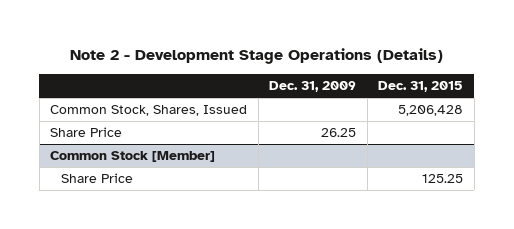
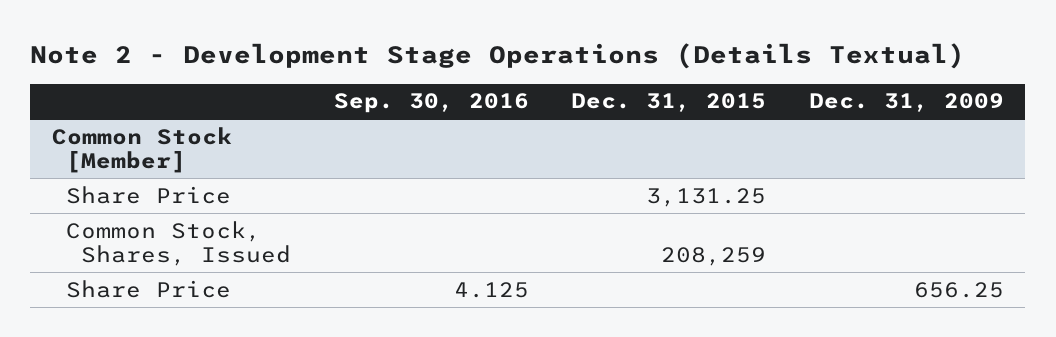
- Note 2 - Development Stage Operations (Details)
+ Note 2 - Development Stage Operations (Details Textual)
- | Dec. 31, 2009 | Dec. 31, 2015
+ | Sep. 30, 2016 | Dec. 31, 2015 | Dec. 31, 2009
- Common Stock, Shares, Issued | | 5,206,428
- Share Price | 26.25 |
@ Common Stock [Member]
- Share Price | | 125.25
+ Share Price | | 3,131.25 |
+ Common Stock, Shares, Issued | | 208,259 |
+ Share Price | 4.125 | | 656.25

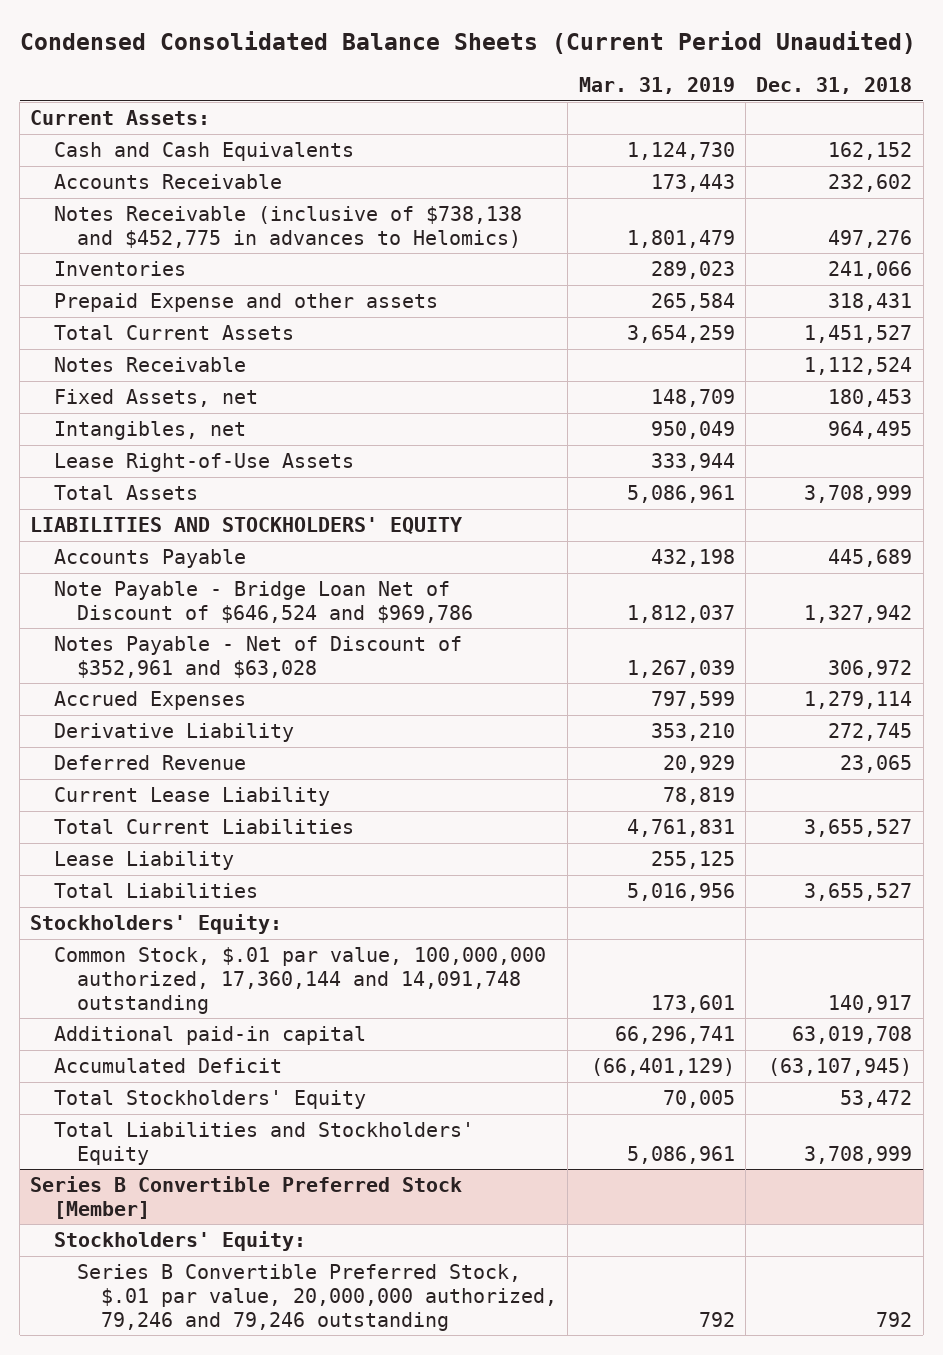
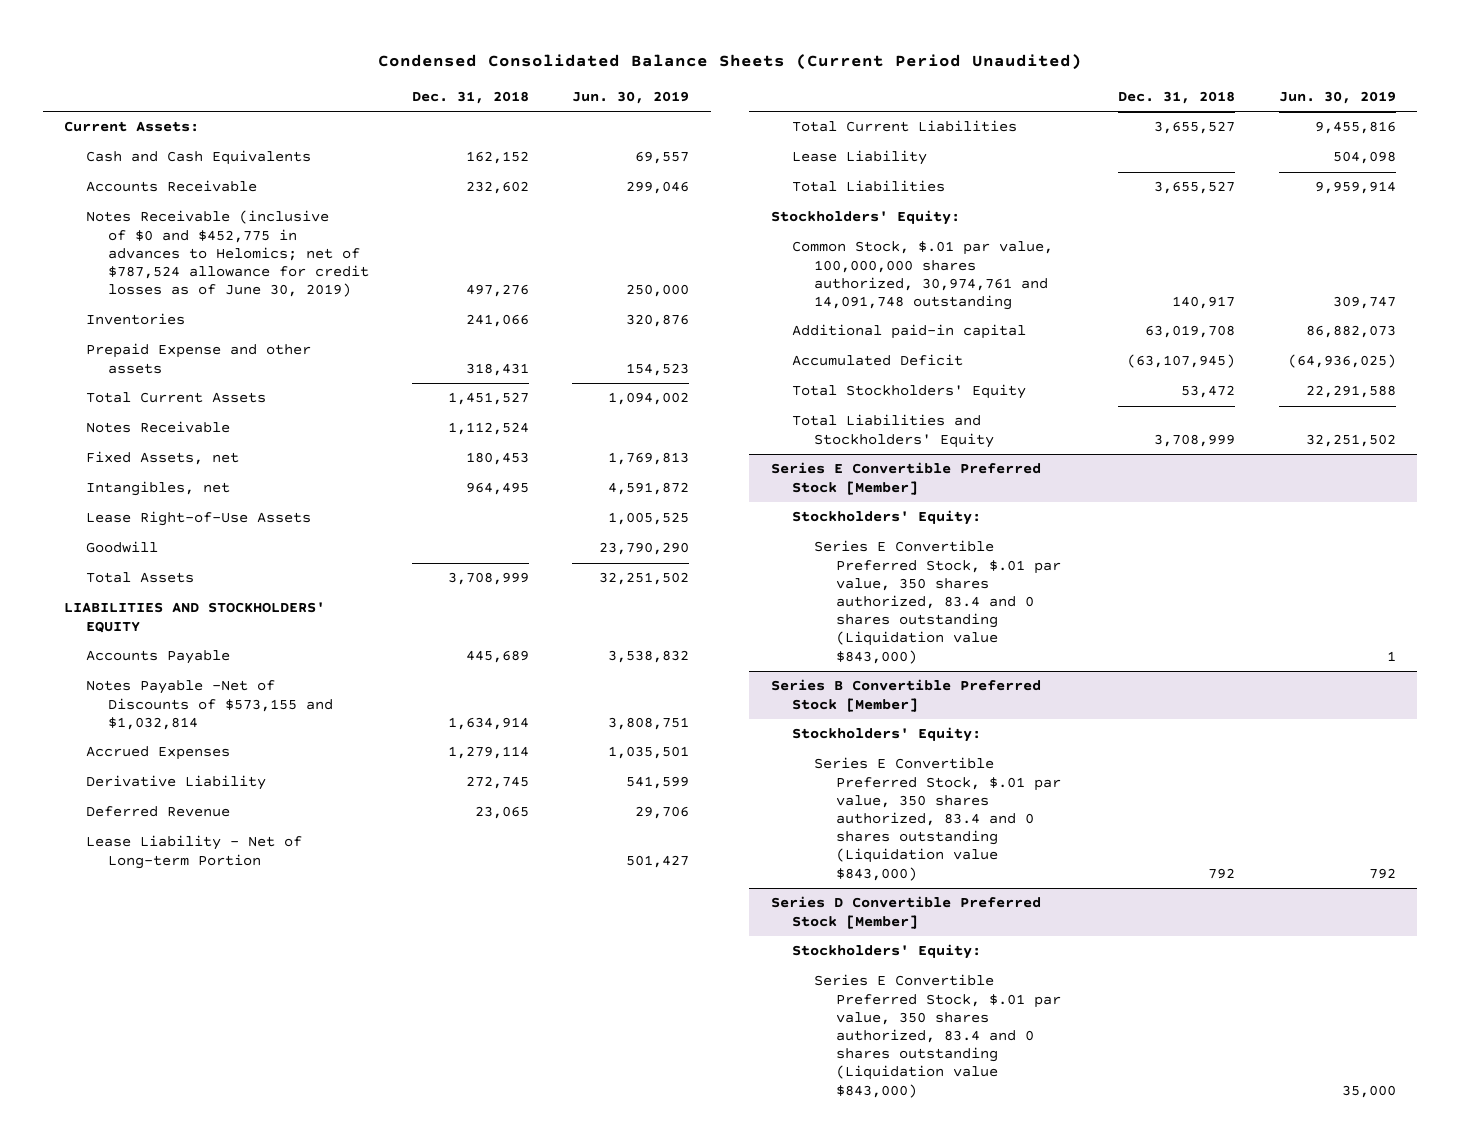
- | Mar. 31, 2019 | Dec. 31, 2018
+ | Dec. 31, 2018 | Jun. 30, 2019
- Notes Receivable (inclusive of $738,138 and $452,775 in advances to Helomics) | 1,801,479 | 497,276
+ Notes Receivable (inclusive of $0 and $452,775 in advances to Helomics; net of $787,524 allowance for credit losses as of June 30, 2019) | 497,276 | 250,000
+ Goodwill | | 23,790,290
- Note Payable - Bridge Loan Net of Discount of $646,524 and $969,786 | 1,812,037 | 1,327,942
- Notes Payable - Net of Discount of $352,961 and $63,028 | 1,267,039 | 306,972
+ Notes Payable -Net of Discounts of $573,155 and $1,032,814 | 1,634,914 | 3,808,751
- Current Lease Liability | 78,819 |
+ Lease Liability - Net of Long-term Portion | | 501,427
- Common Stock, $.01 par value, 100,000,000 authorized, 17,360,144 and 14,091,748 outstanding | 173,601 | 140,917
+ Common Stock, $.01 par value, 100,000,000 shares authorized, 30,974,761 and 14,091,748 outstanding | 140,917 | 309,747
+ Series E Convertible Preferred Stock [Member]
+ Stockholders' Equity:
+ Series E Convertible Preferred Stock, $.01 par value, 350 shares authorized, 83.4 and 0 shares outstanding (Liquidation value $843,000) | | 1
@ Series B Convertible Preferred Stock [Member]
- Series B Convertible Preferred Stock, $.01 par value, 20,000,000 authorized, 79,246 and 79,246 outstanding | 792 | 792
+ Series E Convertible Preferred Stock, $.01 par value, 350 shares authorized, 83.4 and 0 shares outstanding (Liquidation value $843,000) | 792 | 792
+ Series D Convertible Preferred Stock [Member]
+ Stockholders' Equity:
+ Series E Convertible Preferred Stock, $.01 par value, 350 shares authorized, 83.4 and 0 shares outstanding (Liquidation value $843,000) | | 35,000

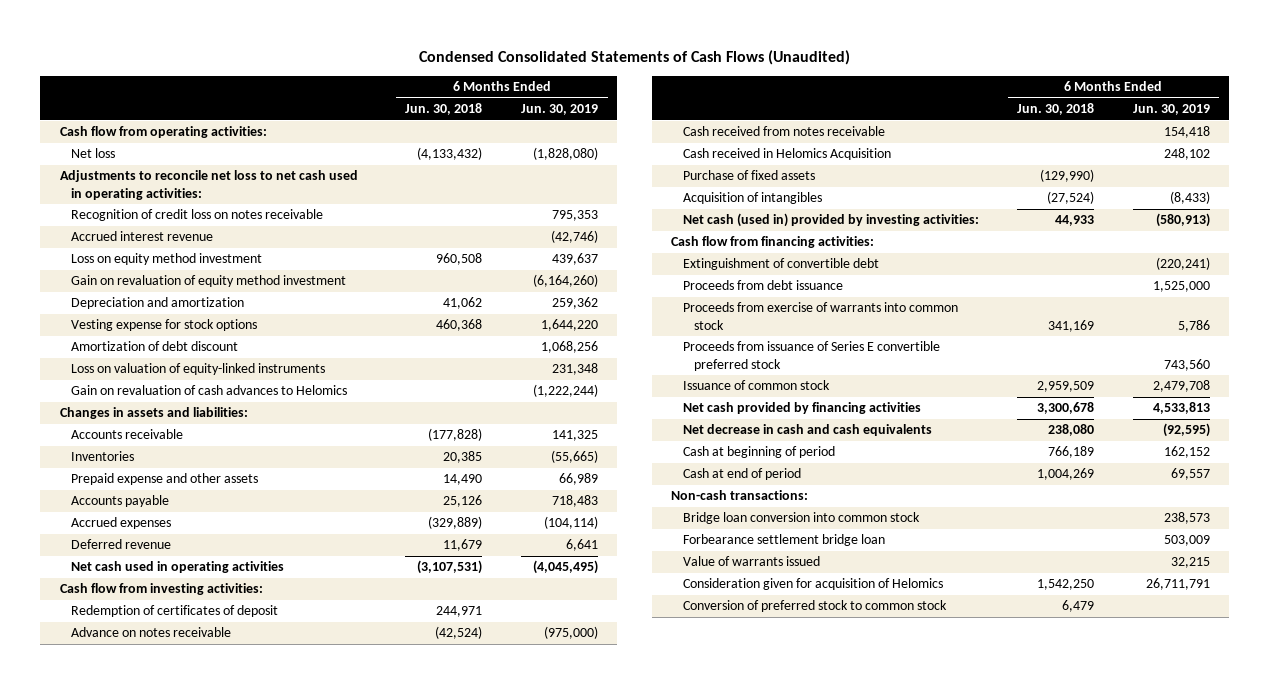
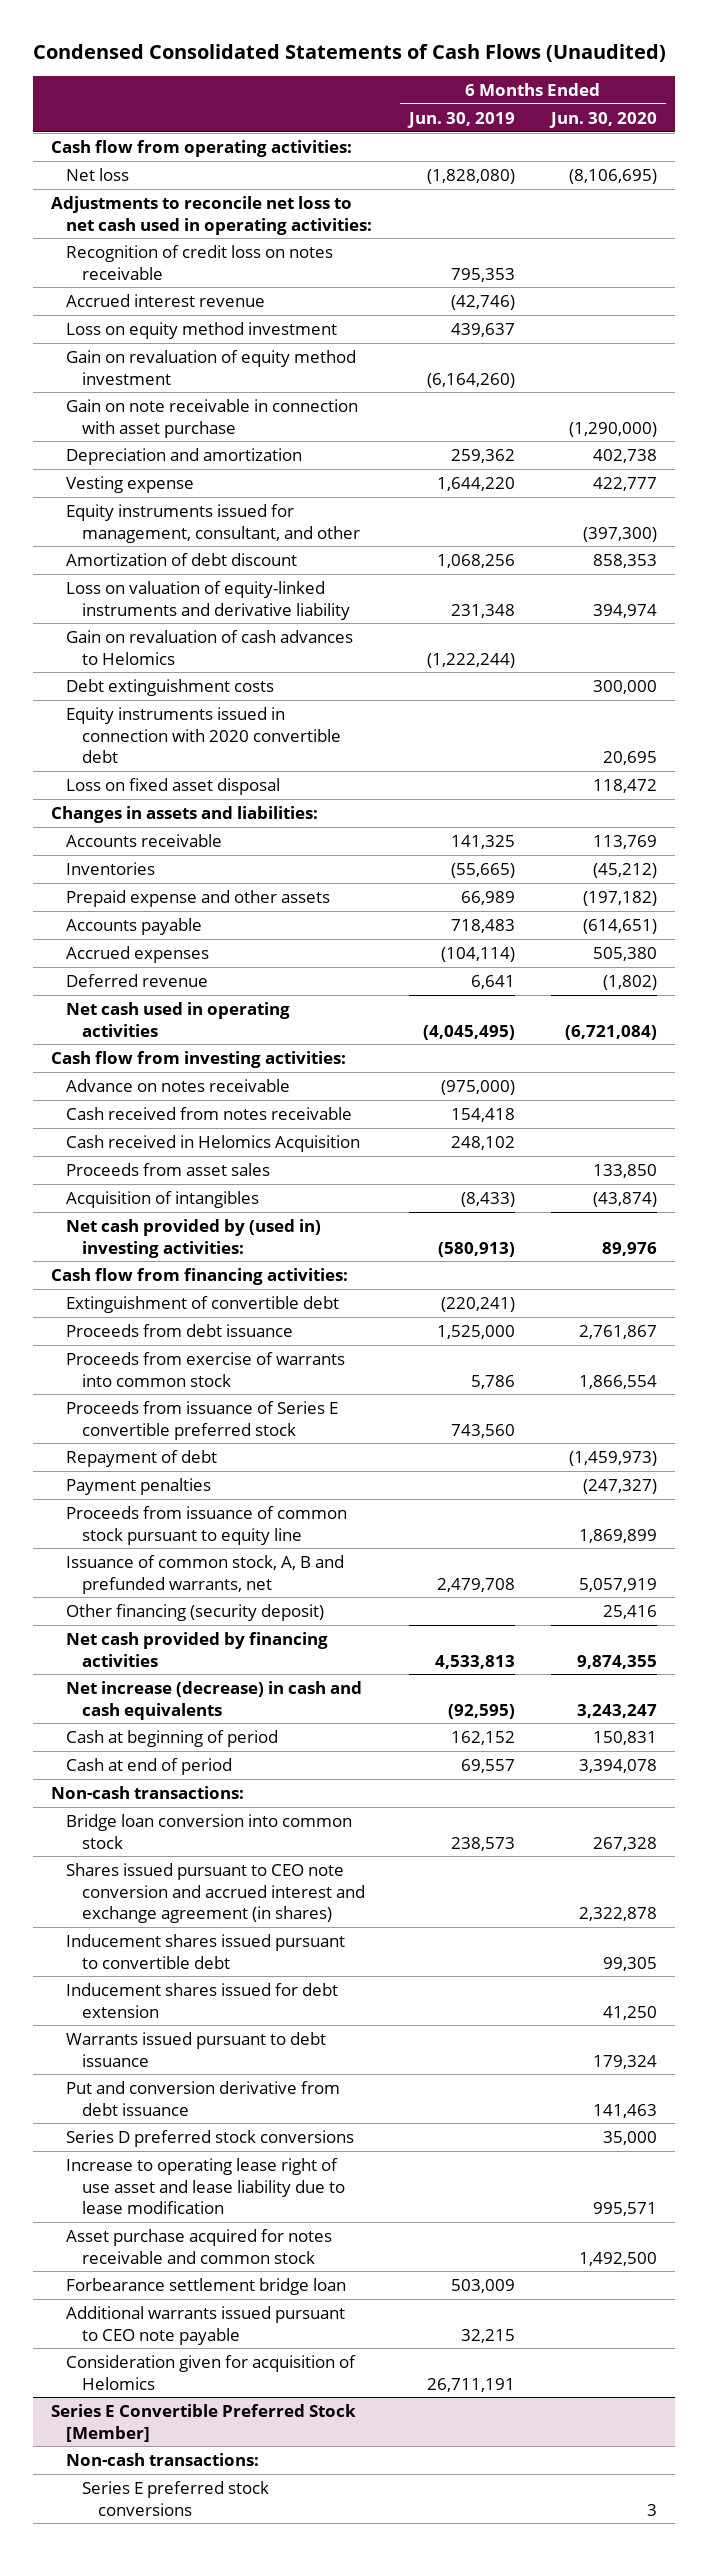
- | 6 Months Ended Jun. 30, 2018 | 6 Months Ended Jun. 30, 2019
+ | 6 Months Ended Jun. 30, 2019 | 6 Months Ended Jun. 30, 2020
+ Gain on note receivable in connection with asset purchase | | (1,290,000)
- Vesting expense for stock options | 460,368 | 1,644,220
+ Vesting expense | 1,644,220 | 422,777
+ Equity instruments issued for management, consultant, and other | | (397,300)
- Loss on valuation of equity-linked instruments | | 231,348
+ Loss on valuation of equity-linked instruments and derivative liability | 231,348 | 394,974
+ Debt extinguishment costs | | 300,000
+ Equity instruments issued in connection with 2020 convertible debt | | 20,695
+ Loss on fixed asset disposal | | 118,472
- Redemption of certificates of deposit | 244,971 |
- Purchase of fixed assets | (129,990) |
+ Proceeds from asset sales | | 133,850
- Net cash (used in) provided by investing activities: | 44,933 | (580,913)
+ Net cash provided by (used in) investing activities: | (580,913) | 89,976
- Issuance of common stock | 2,959,509 | 2,479,708
+ Repayment of debt | | (1,459,973)
+ Payment penalties | | (247,327)
+ Proceeds from issuance of common stock pursuant to equity line | | 1,869,899
+ Issuance of common stock, A, B and prefunded warrants, net | 2,479,708 | 5,057,919
+ Other financing (security deposit) | | 25,416
- Net decrease in cash and cash equivalents | 238,080 | (92,595)
+ Net increase (decrease) in cash and cash equivalents | (92,595) | 3,243,247
+ Shares issued pursuant to CEO note conversion and accrued interest and exchange agreement (in shares) | | 2,322,878
+ Inducement shares issued pursuant to convertible debt | | 99,305
+ Inducement shares issued for debt extension | | 41,250
+ Warrants issued pursuant to debt issuance | | 179,324
+ Put and conversion derivative from debt issuance | | 141,463
+ Series D preferred stock conversions | | 35,000
+ Increase to operating lease right of use asset and lease liability due to lease modification | | 995,571
+ Asset purchase acquired for notes receivable and common stock | | 1,492,500
- Value of warrants issued | | 32,215
- Consideration given for acquisition of Helomics | 1,542,250 | 26,711,791
- Conversion of preferred stock to common stock | 6,479 |
+ Additional warrants issued pursuant to CEO note payable | 32,215 |
+ Consideration given for acquisition of Helomics | 26,711,191 |
+ Series E Convertible Preferred Stock [Member]
+ Non-cash transactions:
+ Series E preferred stock conversions | | 3

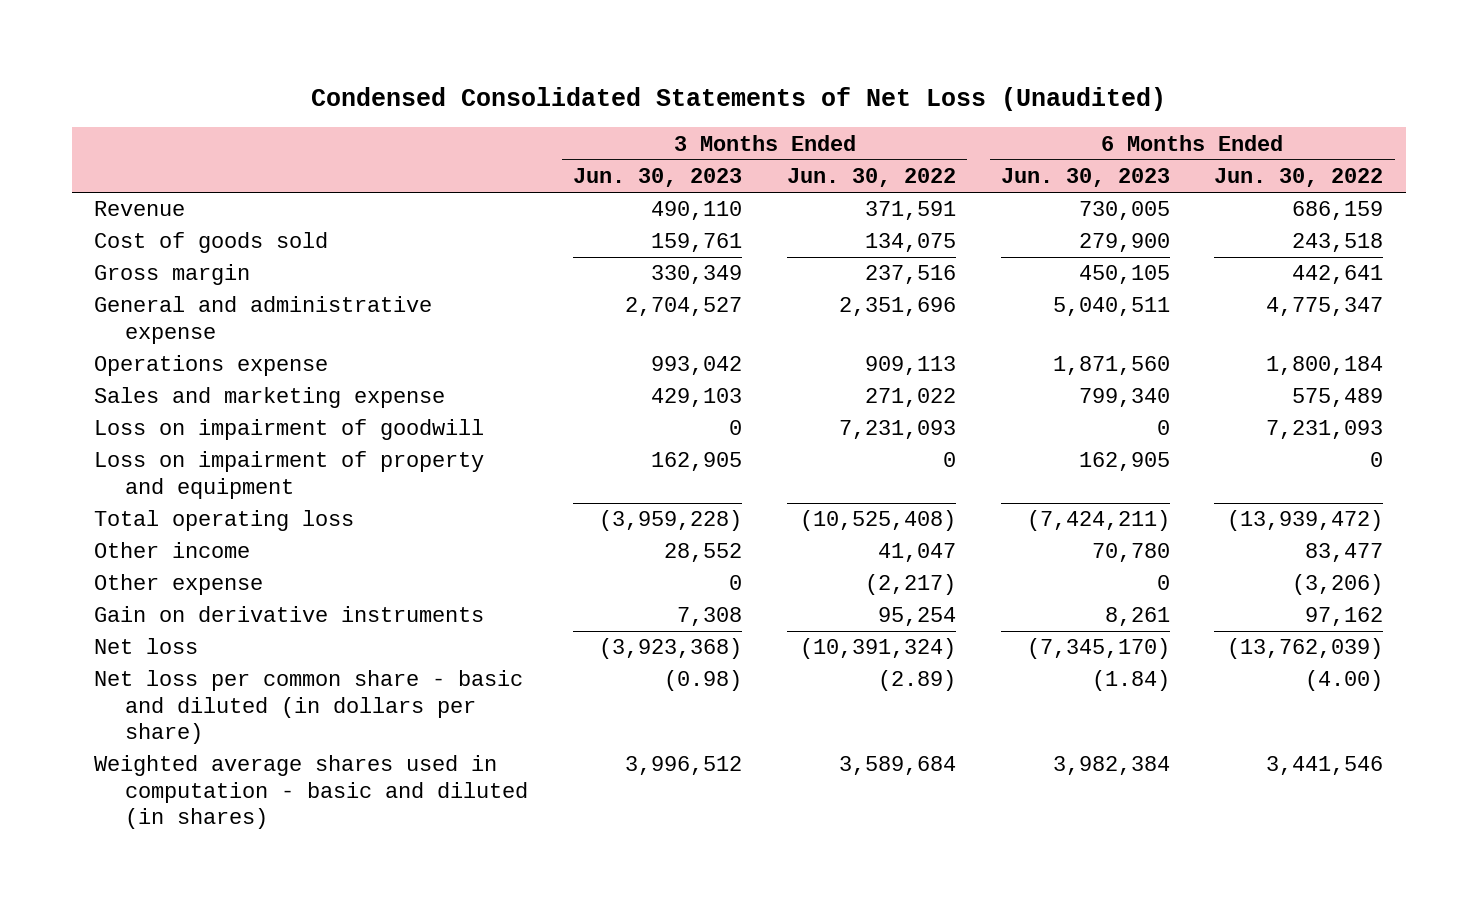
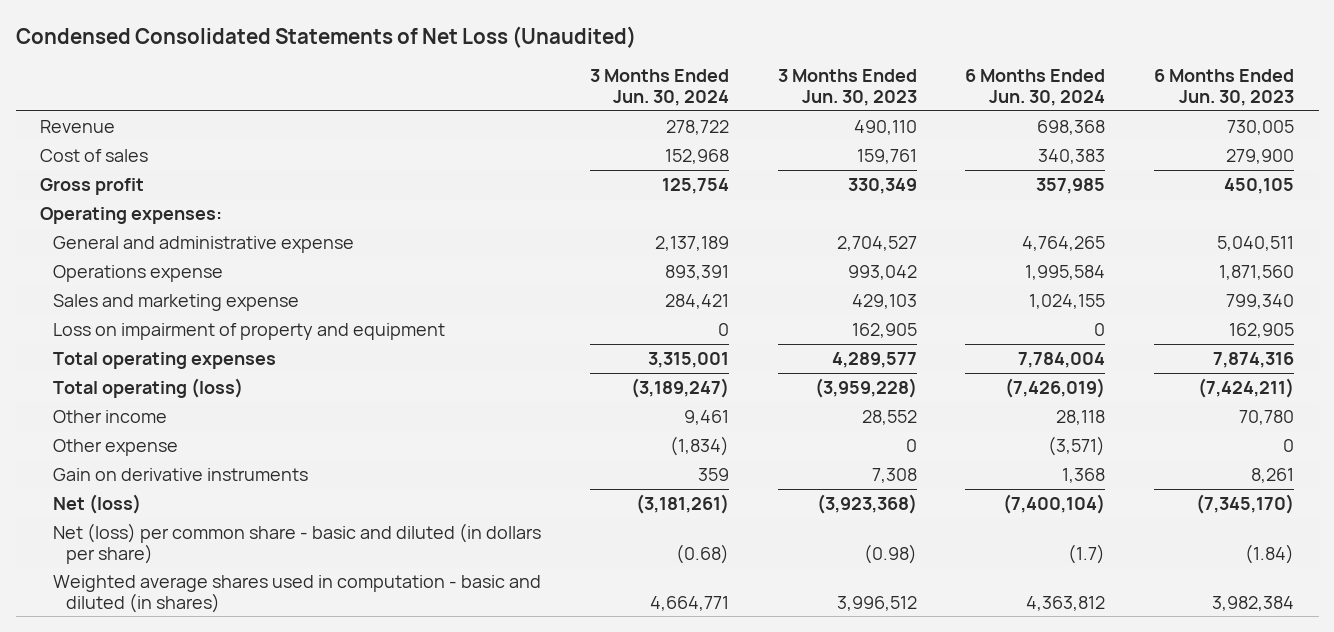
- | 3 Months Ended Jun. 30, 2023 | 3 Months Ended Jun. 30, 2022 | 6 Months Ended Jun. 30, 2023 | 6 Months Ended Jun. 30, 2022
+ | 3 Months Ended Jun. 30, 2024 | 3 Months Ended Jun. 30, 2023 | 6 Months Ended Jun. 30, 2024 | 6 Months Ended Jun. 30, 2023
- Cost of goods sold | 159,761 | 134,075 | 279,900 | 243,518
- Gross margin | 330,349 | 237,516 | 450,105 | 442,641
+ Cost of sales | 152,968 | 159,761 | 340,383 | 279,900
+ Gross profit | 125,754 | 330,349 | 357,985 | 450,105
+ Operating expenses:
- Loss on impairment of goodwill | 0 | 7,231,093 | 0 | 7,231,093
- Total operating loss | (3,959,228) | (10,525,408) | (7,424,211) | (13,939,472)
+ Total operating expenses | 3,315,001 | 4,289,577 | 7,784,004 | 7,874,316
+ Total operating (loss) | (3,189,247) | (3,959,228) | (7,426,019) | (7,424,211)
- Net loss | (3,923,368) | (10,391,324) | (7,345,170) | (13,762,039)
- Net loss per common share - basic and diluted (in dollars per share) | (0.98) | (2.89) | (1.84) | (4.00)
+ Net (loss) | (3,181,261) | (3,923,368) | (7,400,104) | (7,345,170)
+ Net (loss) per common share - basic and diluted (in dollars per share) | (0.68) | (0.98) | (1.7) | (1.84)

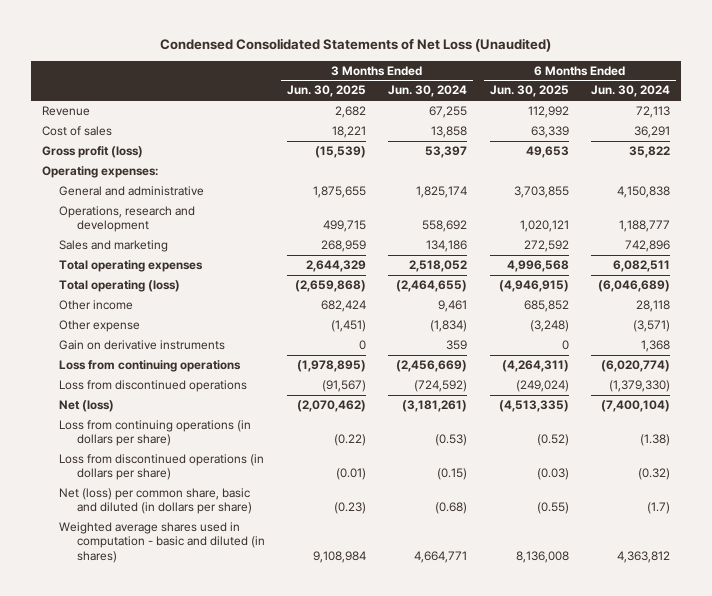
- | 3 Months Ended Jun. 30, 2024 | 3 Months Ended Jun. 30, 2023 | 6 Months Ended Jun. 30, 2024 | 6 Months Ended Jun. 30, 2023
+ | 3 Months Ended Jun. 30, 2025 | 3 Months Ended Jun. 30, 2024 | 6 Months Ended Jun. 30, 2025 | 6 Months Ended Jun. 30, 2024
- Revenue | 278,722 | 490,110 | 698,368 | 730,005
- Cost of sales | 152,968 | 159,761 | 340,383 | 279,900
- Gross profit | 125,754 | 330,349 | 357,985 | 450,105
+ Revenue | 2,682 | 67,255 | 112,992 | 72,113
+ Cost of sales | 18,221 | 13,858 | 63,339 | 36,291
+ Gross profit (loss) | (15,539) | 53,397 | 49,653 | 35,822
- General and administrative expense | 2,137,189 | 2,704,527 | 4,764,265 | 5,040,511
- Operations expense | 893,391 | 993,042 | 1,995,584 | 1,871,560
- Sales and marketing expense | 284,421 | 429,103 | 1,024,155 | 799,340
- Loss on impairment of property and equipment | 0 | 162,905 | 0 | 162,905
- Total operating expenses | 3,315,001 | 4,289,577 | 7,784,004 | 7,874,316
- Total operating (loss) | (3,189,247) | (3,959,228) | (7,426,019) | (7,424,211)
+ General and administrative | 1,875,655 | 1,825,174 | 3,703,855 | 4,150,838
+ Operations, research and development | 499,715 | 558,692 | 1,020,121 | 1,188,777
+ Sales and marketing | 268,959 | 134,186 | 272,592 | 742,896
+ Total operating expenses | 2,644,329 | 2,518,052 | 4,996,568 | 6,082,511
+ Total operating (loss) | (2,659,868) | (2,464,655) | (4,946,915) | (6,046,689)
+ Loss from continuing operations | (1,978,895) | (2,456,669) | (4,264,311) | (6,020,774)
+ Loss from discontinued operations | (91,567) | (724,592) | (249,024) | (1,379,330)
- Net (loss) per common share - basic and diluted (in dollars per share) | (0.68) | (0.98) | (1.7) | (1.84)
+ Loss from continuing operations (in dollars per share) | (0.22) | (0.53) | (0.52) | (1.38)
+ Loss from discontinued operations (in dollars per share) | (0.01) | (0.15) | (0.03) | (0.32)
+ Net (loss) per common share, basic and diluted (in dollars per share) | (0.23) | (0.68) | (0.55) | (1.7)

